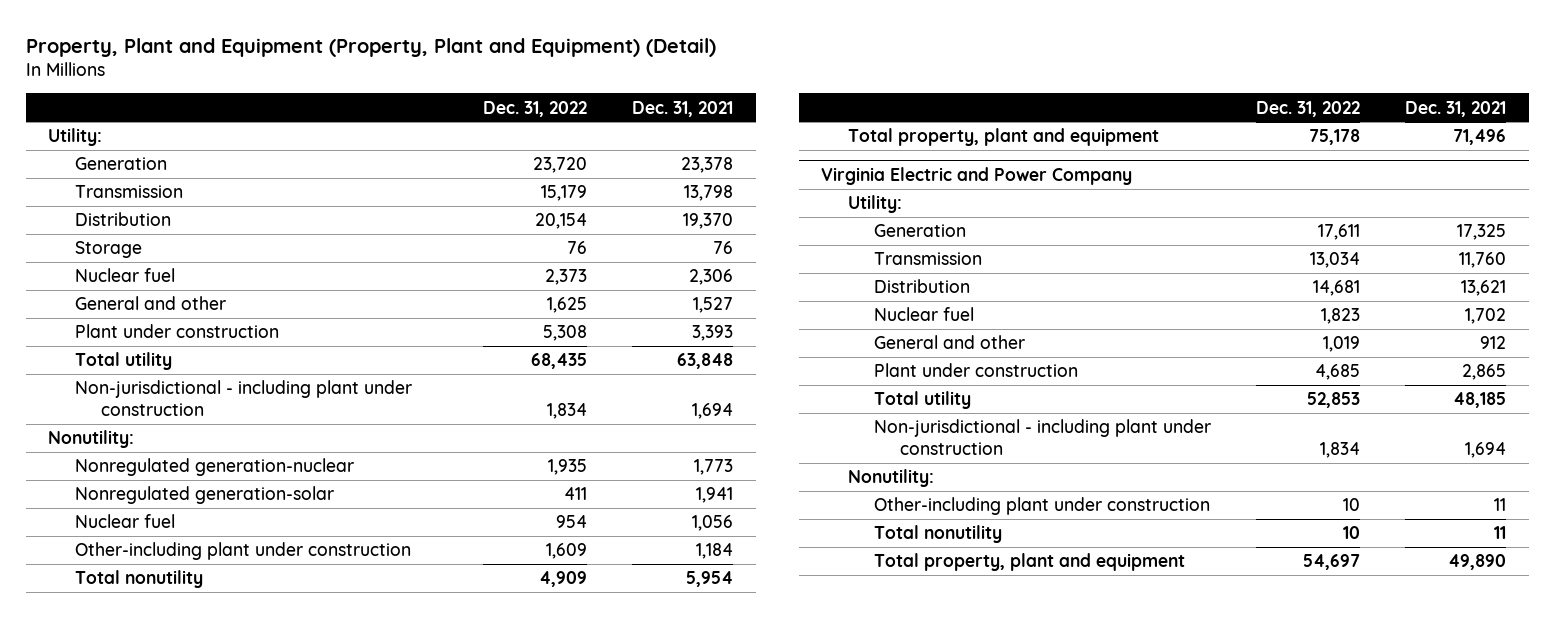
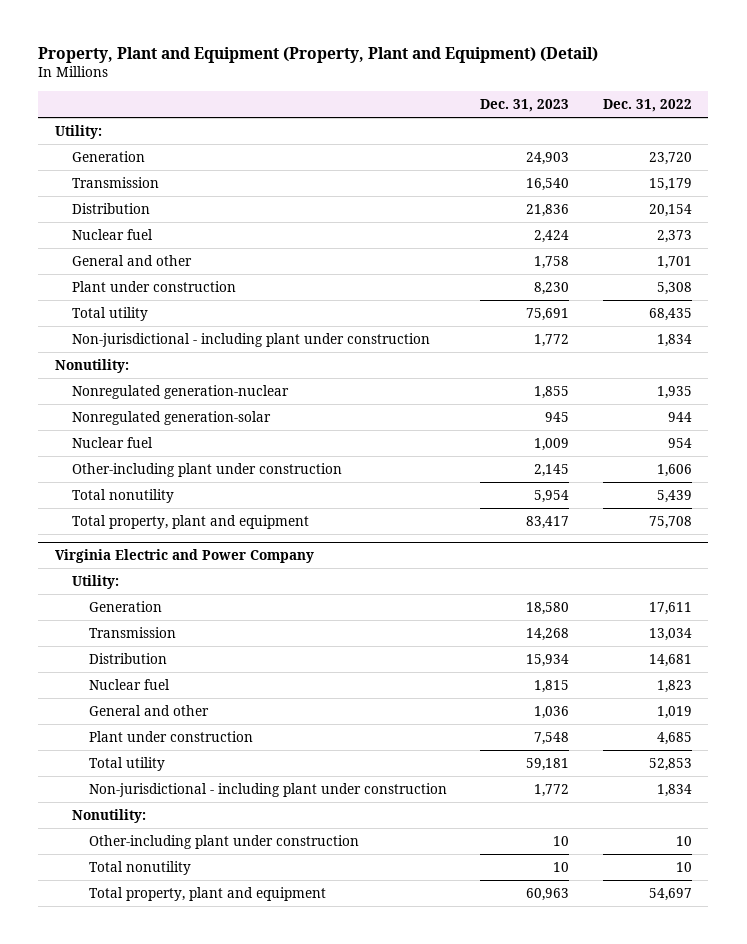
- | Dec. 31, 2022 | Dec. 31, 2021
+ | Dec. 31, 2023 | Dec. 31, 2022
- Storage | 76 | 76
- General and other | 1,625 | 1,527
+ General and other | 1,758 | 1,701
- Nonregulated generation-solar | 411 | 1,941
+ Nonregulated generation-solar | 945 | 944
- Other-including plant under construction | 1,609 | 1,184
- Total nonutility | 4,909 | 5,954
- Total property, plant and equipment | 75,178 | 71,496
+ Other-including plant under construction | 2,145 | 1,606
+ Total nonutility | 5,954 | 5,439
+ Total property, plant and equipment | 83,417 | 75,708

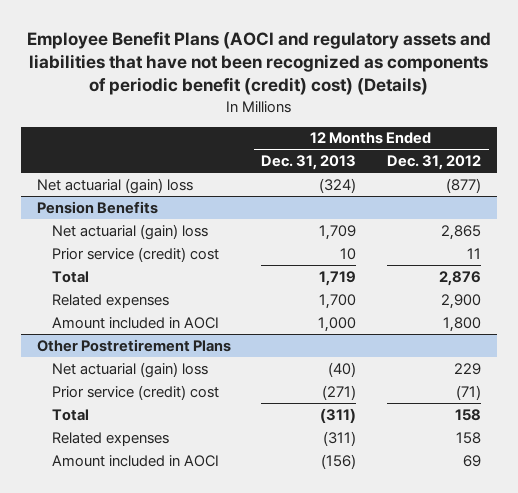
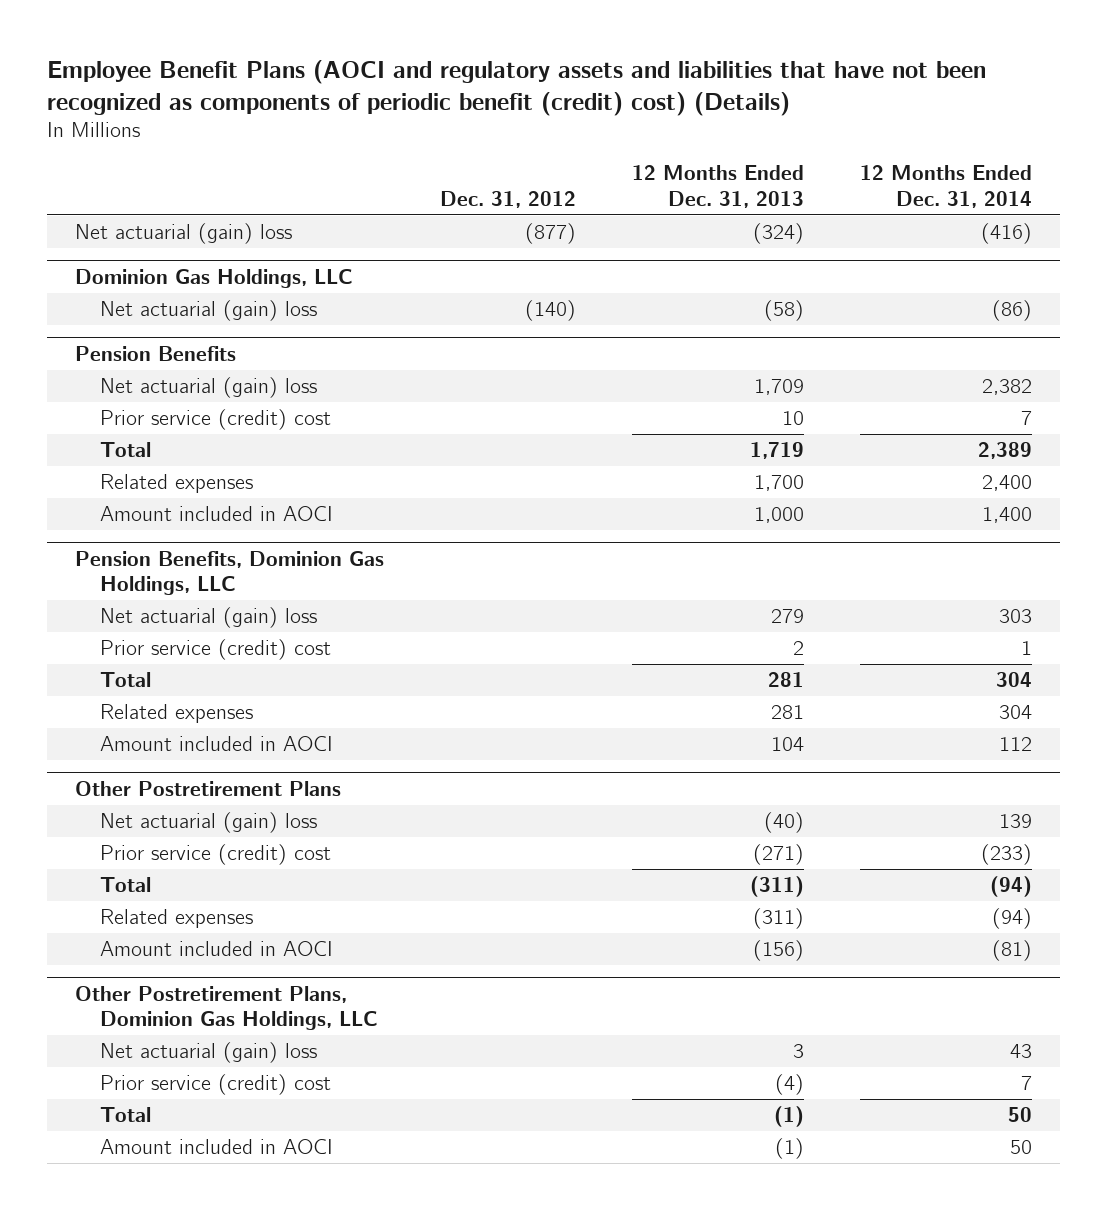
- | 12 Months Ended Dec. 31, 2013 | 12 Months Ended Dec. 31, 2012
+ | Dec. 31, 2012 | 12 Months Ended Dec. 31, 2013 | 12 Months Ended Dec. 31, 2014
+ Dominion Gas Holdings, LLC
+ Net actuarial (gain) loss | (140) | (58) | (86)
+ Pension Benefits, Dominion Gas Holdings, LLC
+ Net actuarial (gain) loss | | 279 | 303
+ Prior service (credit) cost | | 2 | 1
+ Total | | 281 | 304
+ Related expenses | | 281 | 304
+ Amount included in AOCI | | 104 | 112
+ Other Postretirement Plans, Dominion Gas Holdings, LLC
+ Net actuarial (gain) loss | | 3 | 43
+ Prior service (credit) cost | | (4) | 7
+ Total | | (1) | 50
+ Amount included in AOCI | | (1) | 50

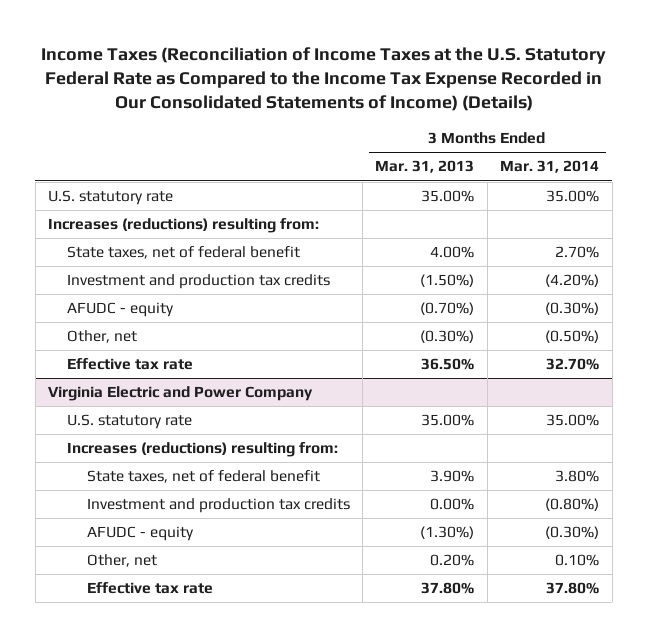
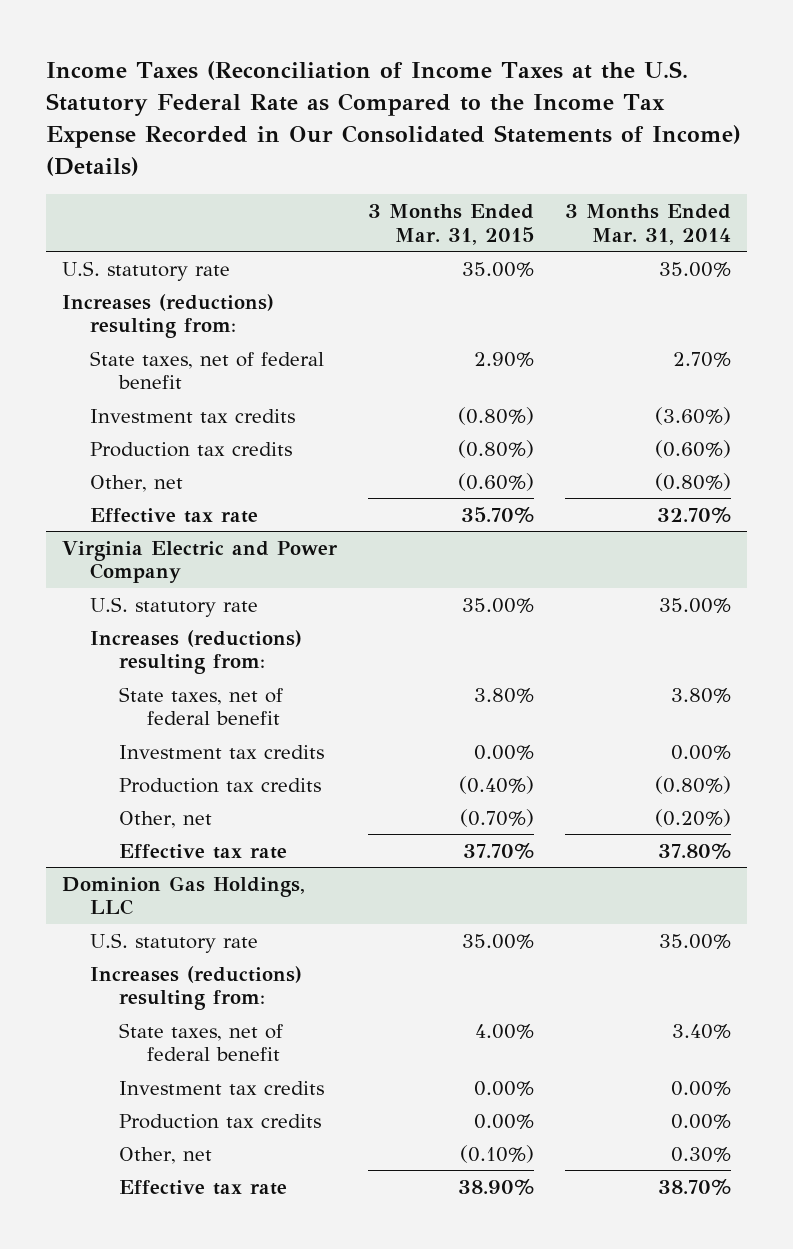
- | 3 Months Ended Mar. 31, 2013 | 3 Months Ended Mar. 31, 2014
+ | 3 Months Ended Mar. 31, 2015 | 3 Months Ended Mar. 31, 2014
- Investment and production tax credits | (1.50%) | (4.20%)
- AFUDC - equity | (0.70%) | (0.30%)
- Other, net | (0.30%) | (0.50%)
+ Investment tax credits | (0.80%) | (3.60%)
+ Production tax credits | (0.80%) | (0.60%)
+ Other, net | (0.60%) | (0.80%)
@ Virginia Electric and Power Company
- Investment and production tax credits | 0.00% | (0.80%)
- AFUDC - equity | (1.30%) | (0.30%)
- Other, net | 0.20% | 0.10%
+ Investment tax credits | 0.00% | 0.00%
+ Production tax credits | (0.40%) | (0.80%)
+ Other, net | (0.70%) | (0.20%)
+ Dominion Gas Holdings, LLC
+ U.S. statutory rate | 35.00% | 35.00%
+ Increases (reductions) resulting from:
+ State taxes, net of federal benefit | 4.00% | 3.40%
+ Investment tax credits | 0.00% | 0.00%
+ Production tax credits | 0.00% | 0.00%
+ Other, net | (0.10%) | 0.30%
+ Effective tax rate | 38.90% | 38.70%

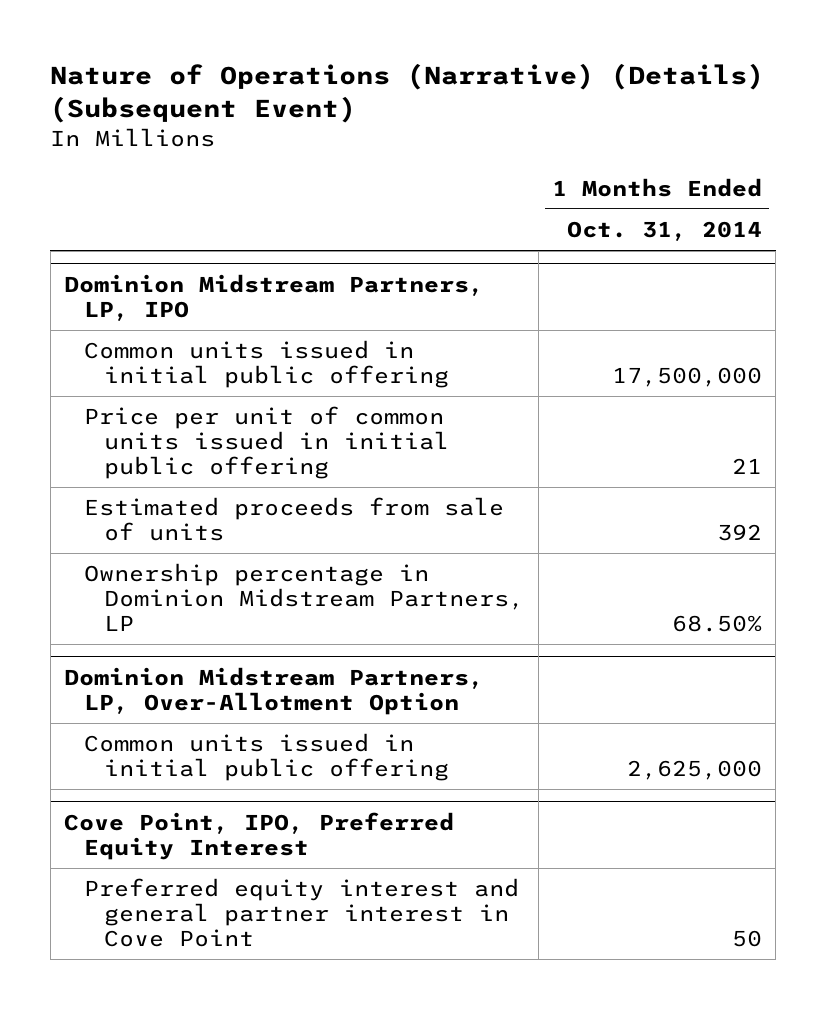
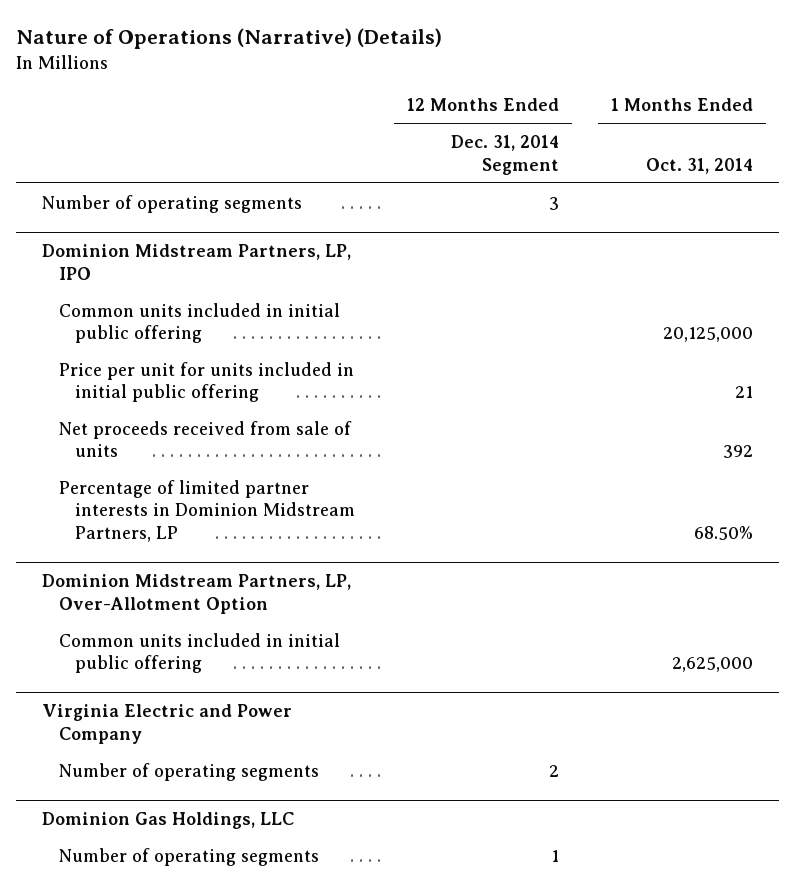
- Nature of Operations (Narrative) (Details) (Subsequent Event)
+ Nature of Operations (Narrative) (Details)
- | 1 Months Ended Oct. 31, 2014
+ | 12 Months Ended Dec. 31, 2014 Segment | 1 Months Ended Oct. 31, 2014
+ Number of operating segments | 3 |
@ Dominion Midstream Partners, LP, IPO
- Common units issued in initial public offering | 17,500,000
- Price per unit of common units issued in initial public offering | 21
- Estimated proceeds from sale of units | 392
- Ownership percentage in Dominion Midstream Partners, LP | 68.50%
+ Common units included in initial public offering | | 20,125,000
+ Price per unit for units included in initial public offering | | 21
+ Net proceeds received from sale of units | | 392
+ Percentage of limited partner interests in Dominion Midstream Partners, LP | | 68.50%
@ Dominion Midstream Partners, LP, Over-Allotment Option
- Common units issued in initial public offering | 2,625,000
- Cove Point, IPO, Preferred Equity Interest
- Preferred equity interest and general partner interest in Cove Point | 50
@ Dominion Midstream Partners, LP, Over-Allotment Option
+ Common units included in initial public offering | | 2,625,000
+ Virginia Electric and Power Company
+ Number of operating segments | 2 |
+ Dominion Gas Holdings, LLC
+ Number of operating segments | 1 |

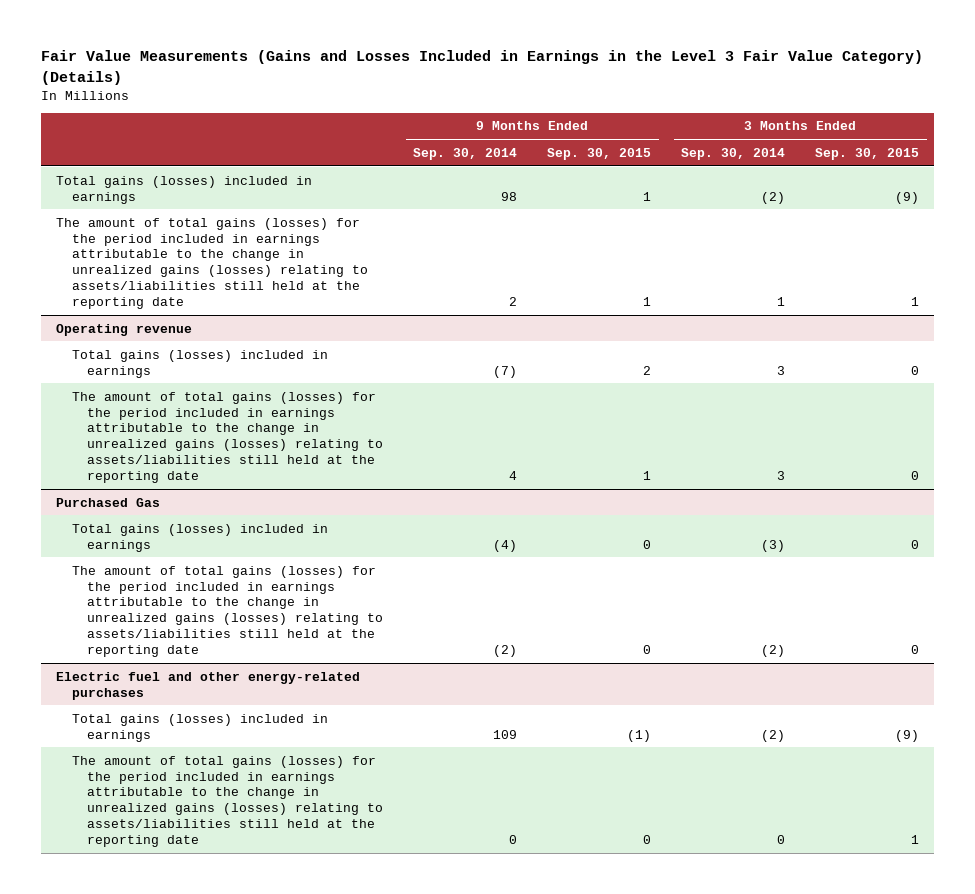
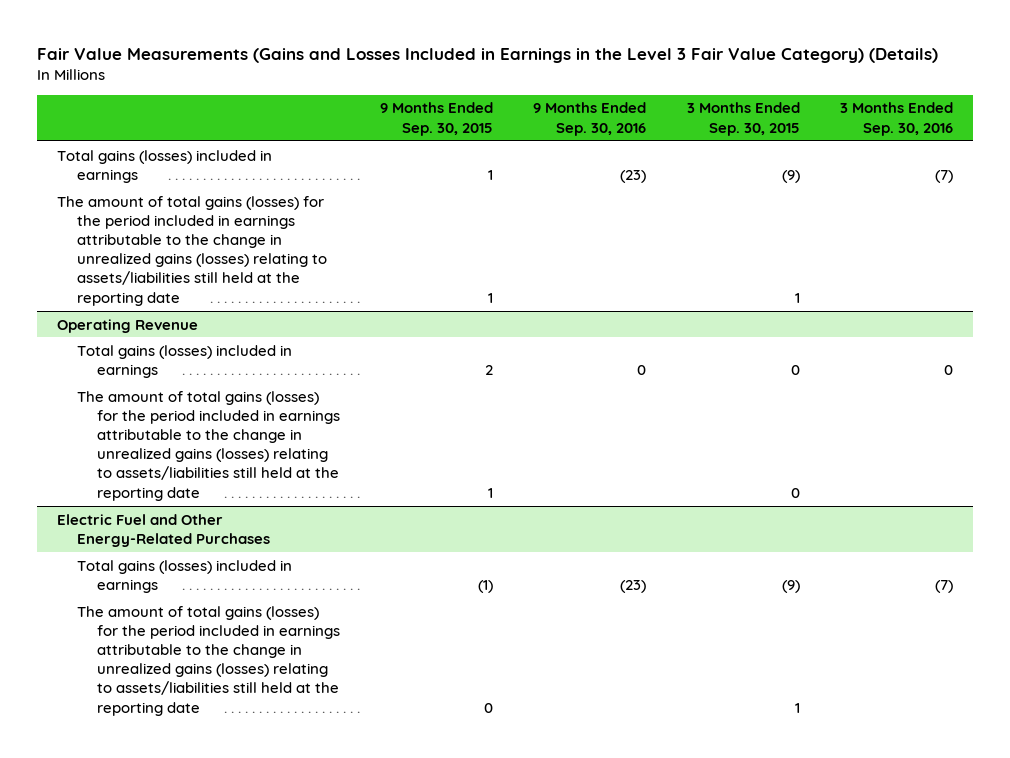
- | 9 Months Ended Sep. 30, 2014 | 9 Months Ended Sep. 30, 2015 | 3 Months Ended Sep. 30, 2014 | 3 Months Ended Sep. 30, 2015
+ | 9 Months Ended Sep. 30, 2015 | 9 Months Ended Sep. 30, 2016 | 3 Months Ended Sep. 30, 2015 | 3 Months Ended Sep. 30, 2016
- Operating revenue
+ Operating Revenue
- Purchased Gas
- Total gains (losses) included in earnings | (4) | 0 | (3) | 0
- The amount of total gains (losses) for the period included in earnings attributable to the change in unrealized gains (losses) relating to assets/liabilities still held at the reporting date | (2) | 0 | (2) | 0
- Electric fuel and other energy-related purchases
+ Electric Fuel and Other Energy-Related Purchases

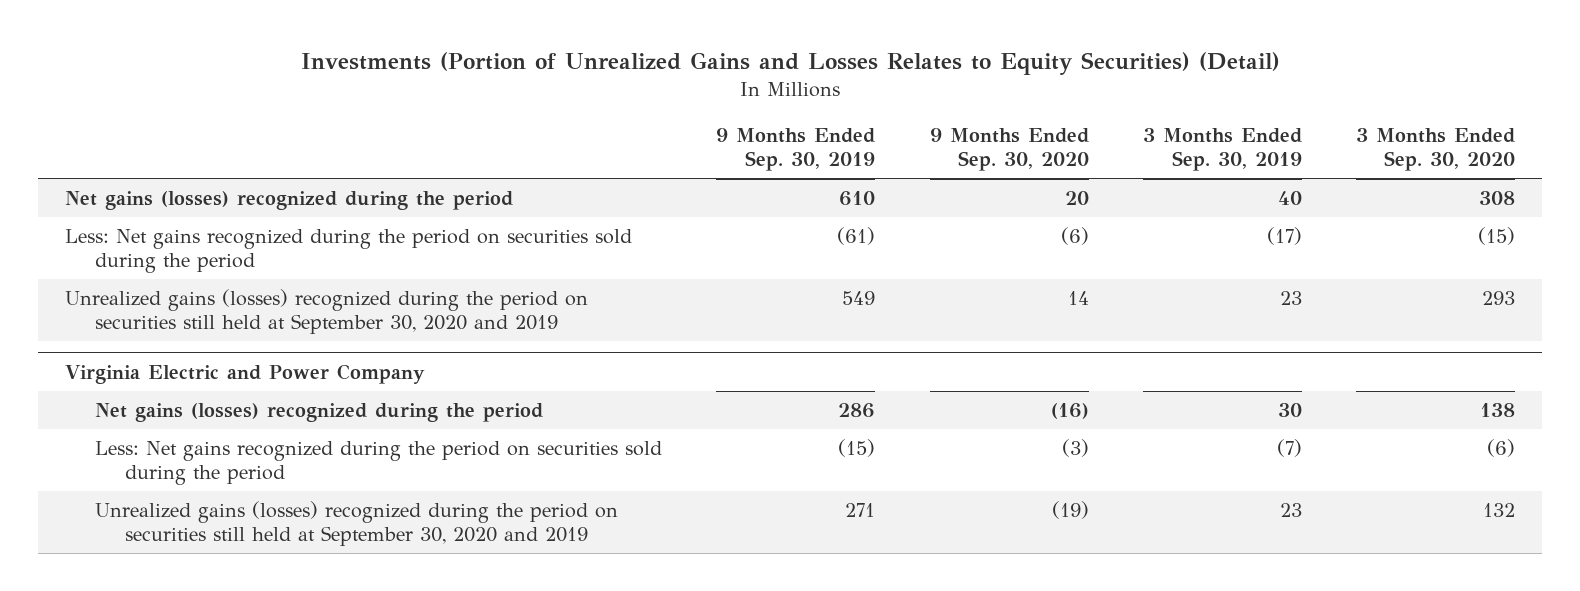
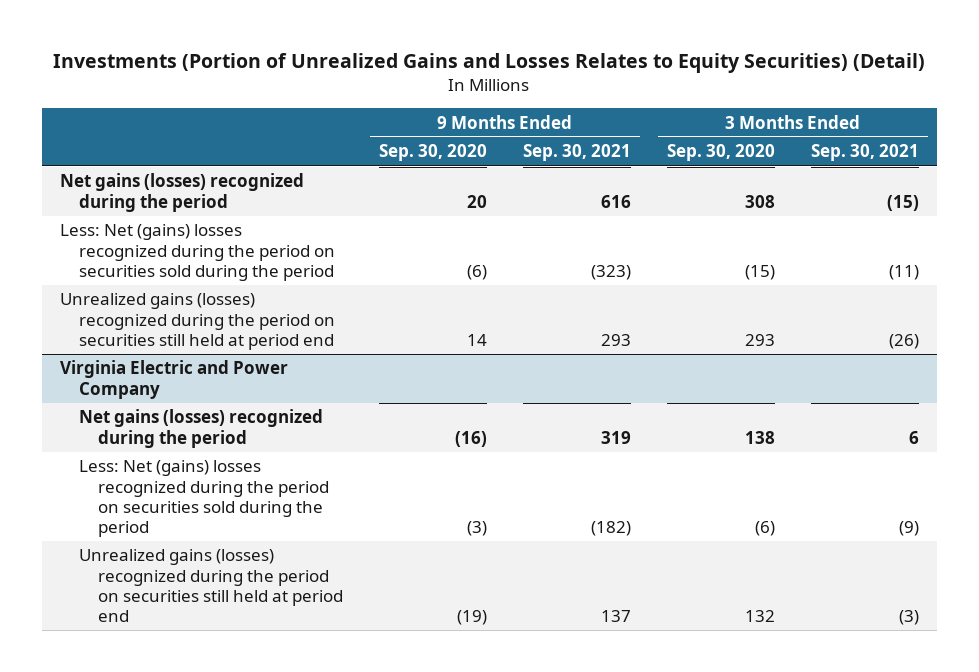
- | 9 Months Ended Sep. 30, 2019 | 9 Months Ended Sep. 30, 2020 | 3 Months Ended Sep. 30, 2019 | 3 Months Ended Sep. 30, 2020
+ | 9 Months Ended Sep. 30, 2020 | 9 Months Ended Sep. 30, 2021 | 3 Months Ended Sep. 30, 2020 | 3 Months Ended Sep. 30, 2021
- Less: Net gains recognized during the period on securities sold during the period | (61) | (6) | (17) | (15)
- Unrealized gains (losses) recognized during the period on securities still held at September 30, 2020 and 2019 | 549 | 14 | 23 | 293
+ Less: Net (gains) losses recognized during the period on securities sold during the period | (6) | (323) | (15) | (11)
+ Unrealized gains (losses) recognized during the period on securities still held at period end | 14 | 293 | 293 | (26)
@ Virginia Electric and Power Company
- Less: Net gains recognized during the period on securities sold during the period | (15) | (3) | (7) | (6)
- Unrealized gains (losses) recognized during the period on securities still held at September 30, 2020 and 2019 | 271 | (19) | 23 | 132
+ Less: Net (gains) losses recognized during the period on securities sold during the period | (3) | (182) | (6) | (9)
+ Unrealized gains (losses) recognized during the period on securities still held at period end | (19) | 137 | 132 | (3)

